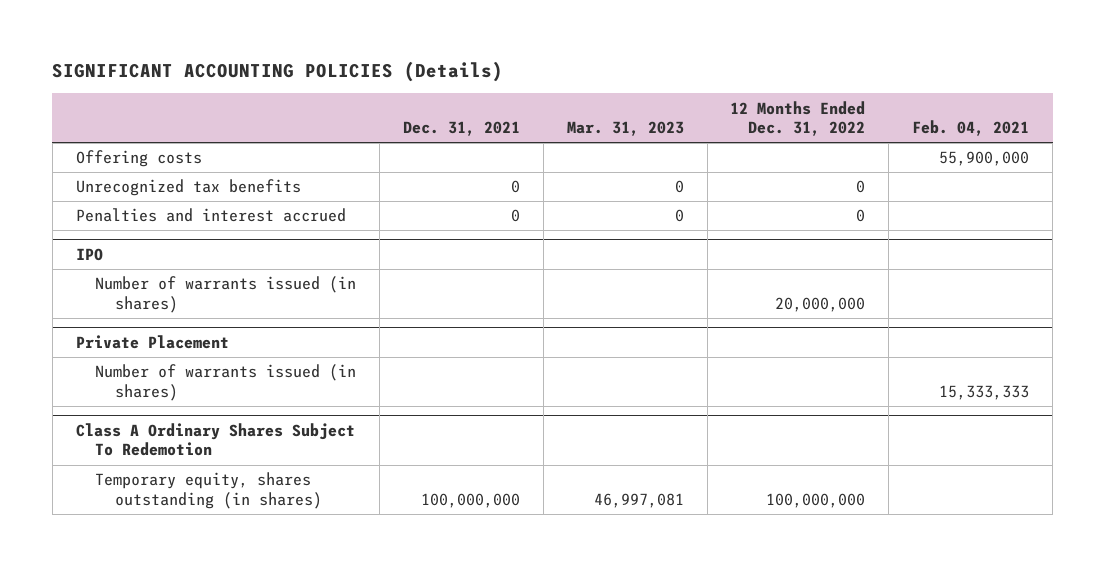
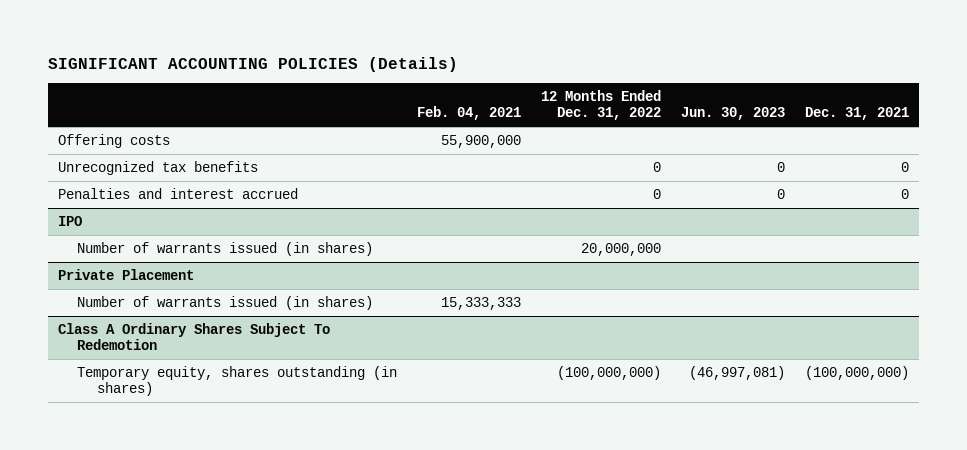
- | Dec. 31, 2021 | Mar. 31, 2023 | 12 Months Ended Dec. 31, 2022 | Feb. 04, 2021
+ | Feb. 04, 2021 | 12 Months Ended Dec. 31, 2022 | Jun. 30, 2023 | Dec. 31, 2021
@ Class A Ordinary Shares Subject To Redemotion
- Temporary equity, shares outstanding (in shares) | 100,000,000 | 46,997,081 | 100,000,000 |
+ Temporary equity, shares outstanding (in shares) | | (100,000,000) | (46,997,081) | (100,000,000)

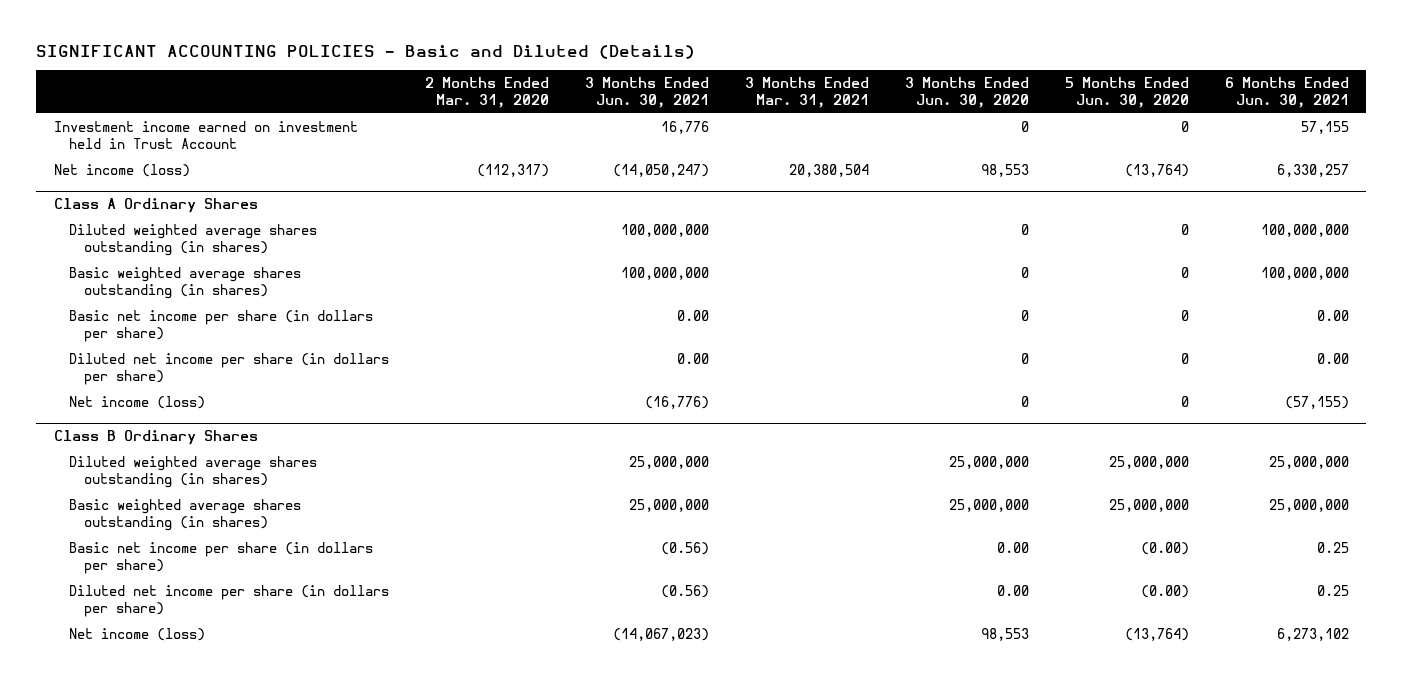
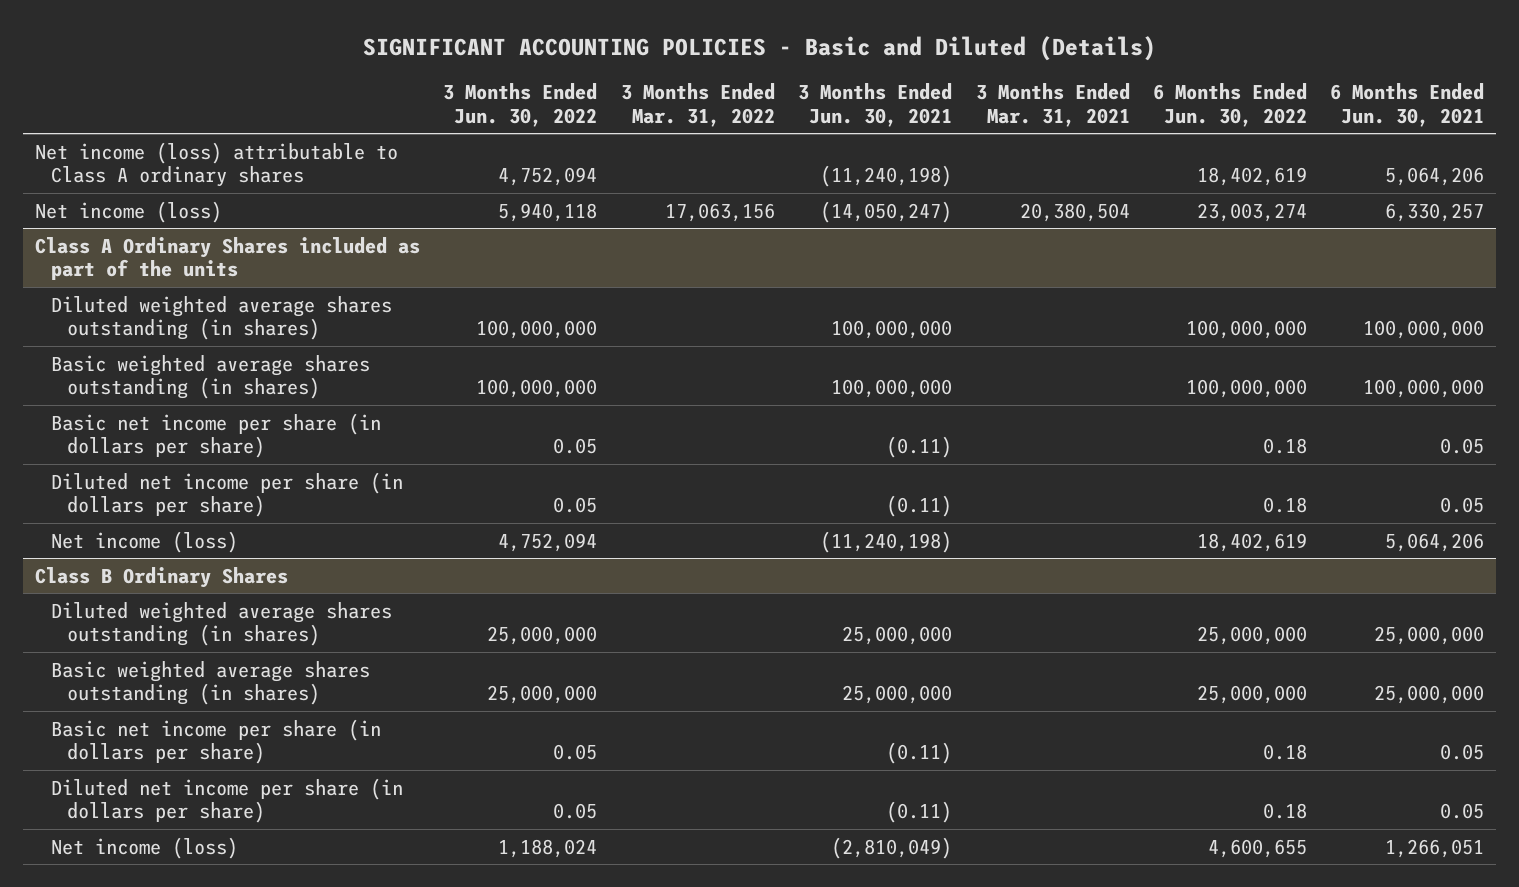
- | 2 Months Ended Mar. 31, 2020 | 3 Months Ended Jun. 30, 2021 | 3 Months Ended Mar. 31, 2021 | 3 Months Ended Jun. 30, 2020 | 5 Months Ended Jun. 30, 2020 | 6 Months Ended Jun. 30, 2021
+ | 3 Months Ended Jun. 30, 2022 | 3 Months Ended Mar. 31, 2022 | 3 Months Ended Jun. 30, 2021 | 3 Months Ended Mar. 31, 2021 | 6 Months Ended Jun. 30, 2022 | 6 Months Ended Jun. 30, 2021
- Investment income earned on investment held in Trust Account | | 16,776 | | 0 | 0 | 57,155
+ Net income (loss) attributable to Class A ordinary shares | 4,752,094 | | (11,240,198) | | 18,402,619 | 5,064,206
- Class A Ordinary Shares
+ Class A Ordinary Shares included as part of the units
- Basic net income per share (in dollars per share) | | 0.00 | | 0 | 0 | 0.00
- Diluted net income per share (in dollars per share) | | 0.00 | | 0 | 0 | 0.00
- Net income (loss) | | (16,776) | | 0 | 0 | (57,155)
+ Basic net income per share (in dollars per share) | 0.05 | | (0.11) | | 0.18 | 0.05
+ Diluted net income per share (in dollars per share) | 0.05 | | (0.11) | | 0.18 | 0.05
+ Net income (loss) | 4,752,094 | | (11,240,198) | | 18,402,619 | 5,064,206
@ Class B Ordinary Shares
- Basic net income per share (in dollars per share) | | (0.56) | | 0.00 | (0.00) | 0.25
- Diluted net income per share (in dollars per share) | | (0.56) | | 0.00 | (0.00) | 0.25
- Net income (loss) | | (14,067,023) | | 98,553 | (13,764) | 6,273,102
+ Basic net income per share (in dollars per share) | 0.05 | | (0.11) | | 0.18 | 0.05
+ Diluted net income per share (in dollars per share) | 0.05 | | (0.11) | | 0.18 | 0.05
+ Net income (loss) | 1,188,024 | | (2,810,049) | | 4,600,655 | 1,266,051

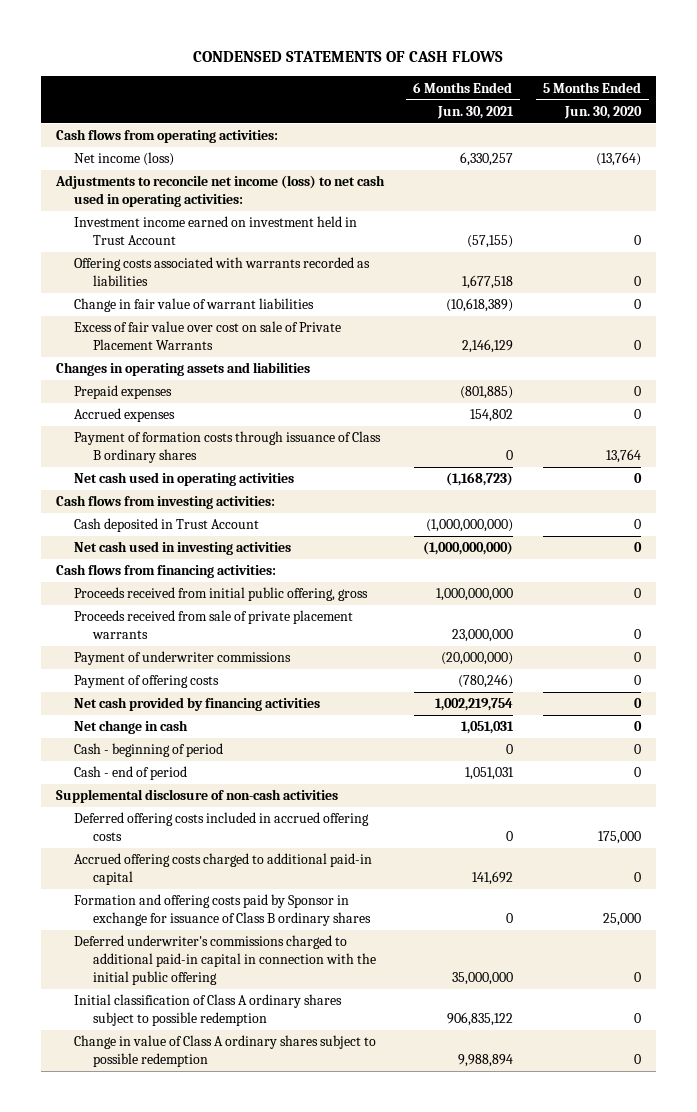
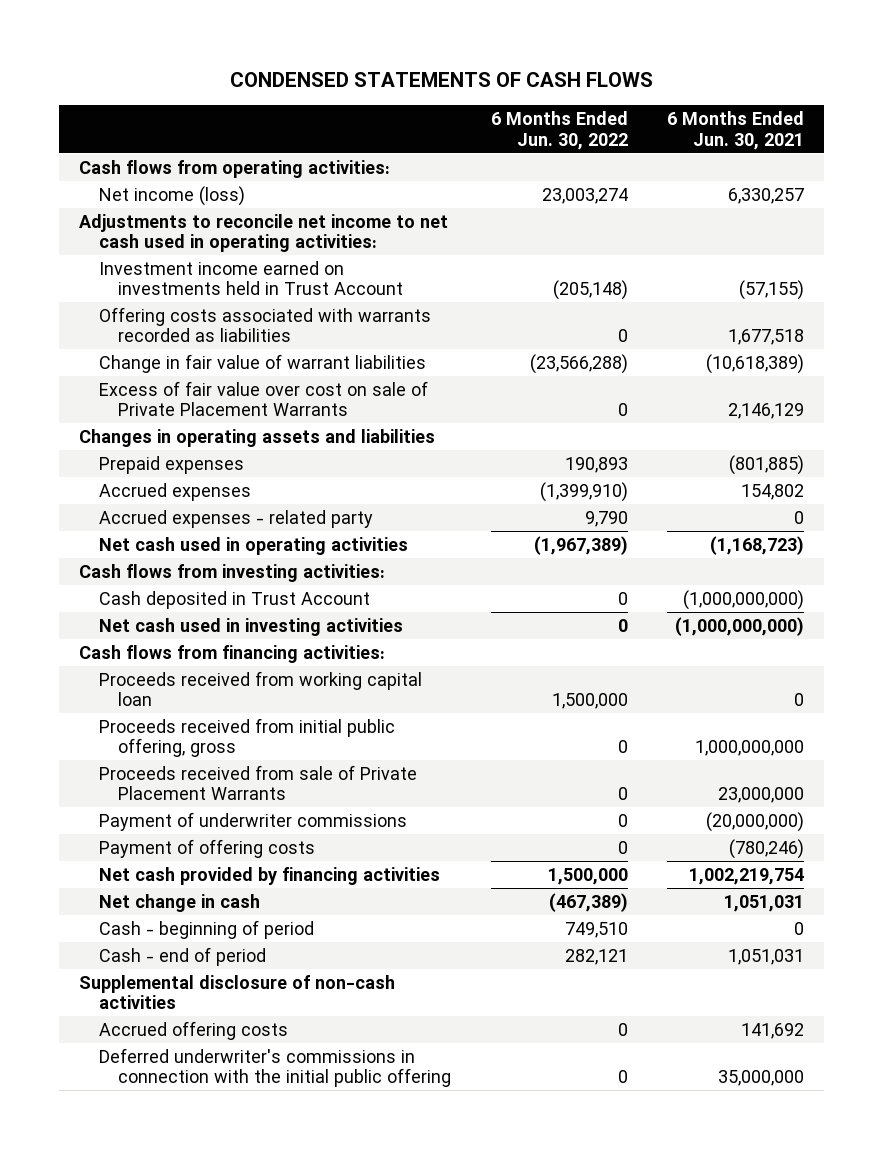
- | 6 Months Ended Jun. 30, 2021 | 5 Months Ended Jun. 30, 2020
+ | 6 Months Ended Jun. 30, 2022 | 6 Months Ended Jun. 30, 2021
- Adjustments to reconcile net income (loss) to net cash used in operating activities:
- Investment income earned on investment held in Trust Account | (57,155) | 0
+ Adjustments to reconcile net income to net cash used in operating activities:
+ Investment income earned on investments held in Trust Account | (205,148) | (57,155)
- Payment of formation costs through issuance of Class B ordinary shares | 0 | 13,764
+ Accrued expenses - related party | 9,790 | 0
+ Proceeds received from working capital loan | 1,500,000 | 0
- Proceeds received from sale of private placement warrants | 23,000,000 | 0
+ Proceeds received from sale of Private Placement Warrants | 0 | 23,000,000
- Deferred offering costs included in accrued offering costs | 0 | 175,000
- Accrued offering costs charged to additional paid-in capital | 141,692 | 0
- Formation and offering costs paid by Sponsor in exchange for issuance of Class B ordinary shares | 0 | 25,000
- Deferred underwriter's commissions charged to additional paid-in capital in connection with the initial public offering | 35,000,000 | 0
- Initial classification of Class A ordinary shares subject to possible redemption | 906,835,122 | 0
- Change in value of Class A ordinary shares subject to possible redemption | 9,988,894 | 0
+ Accrued offering costs | 0 | 141,692
+ Deferred underwriter's commissions in connection with the initial public offering | 0 | 35,000,000

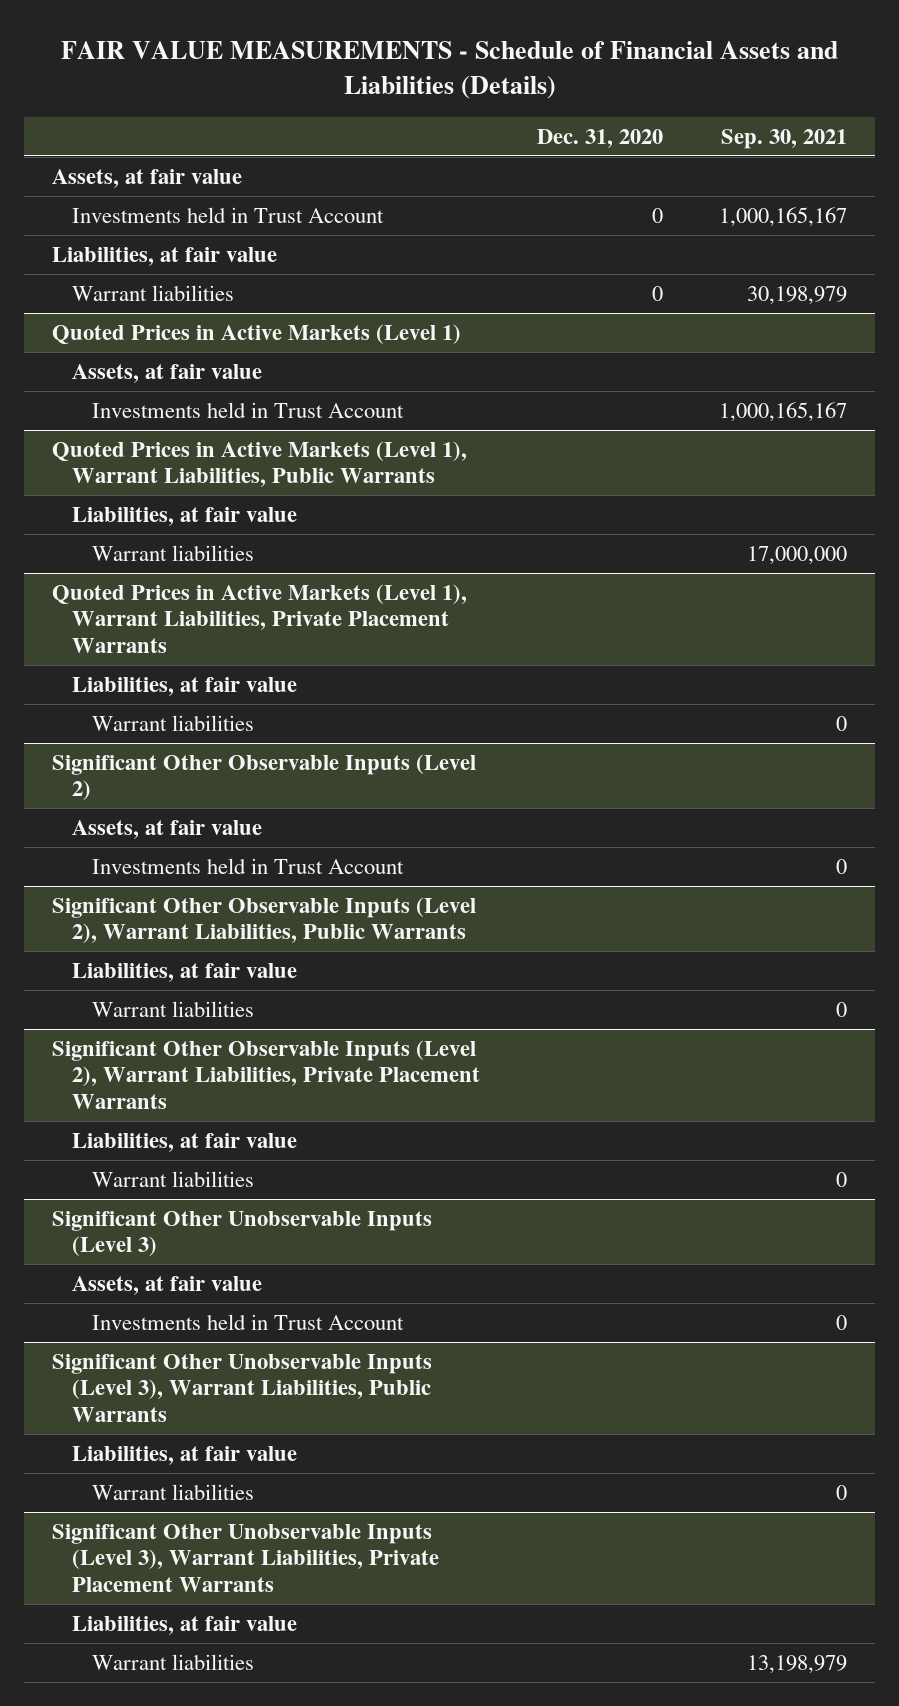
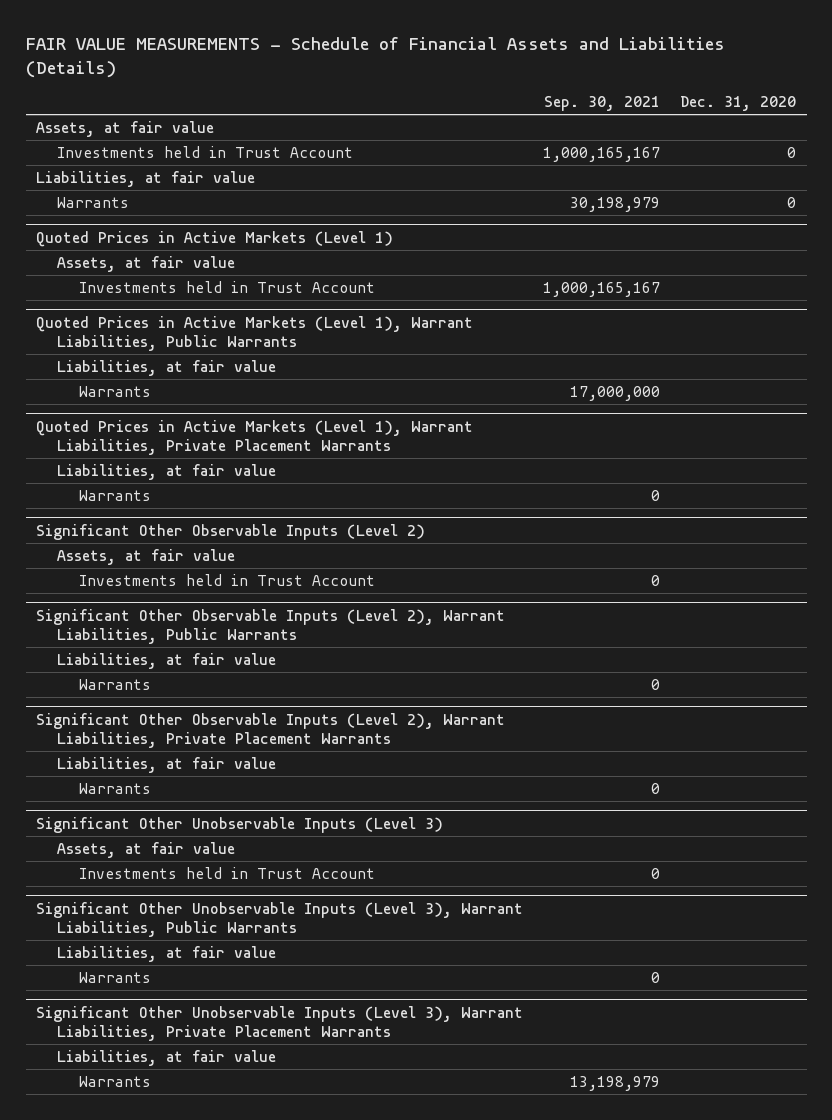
- | Dec. 31, 2020 | Sep. 30, 2021
+ | Sep. 30, 2021 | Dec. 31, 2020
- Warrant liabilities | 0 | 30,198,979
+ Warrants | 30,198,979 | 0
@ Quoted Prices in Active Markets (Level 1), Warrant Liabilities, Public Warrants
- Warrant liabilities | | 17,000,000
+ Warrants | 17,000,000 |
@ Quoted Prices in Active Markets (Level 1), Warrant Liabilities, Private Placement Warrants
- Warrant liabilities | | 0
+ Warrants | 0 |
@ Significant Other Observable Inputs (Level 2), Warrant Liabilities, Public Warrants
- Warrant liabilities | | 0
+ Warrants | 0 |
@ Significant Other Observable Inputs (Level 2), Warrant Liabilities, Private Placement Warrants
- Warrant liabilities | | 0
+ Warrants | 0 |
@ Significant Other Unobservable Inputs (Level 3), Warrant Liabilities, Public Warrants
- Warrant liabilities | | 0
+ Warrants | 0 |
@ Significant Other Unobservable Inputs (Level 3), Warrant Liabilities, Private Placement Warrants
- Warrant liabilities | | 13,198,979
+ Warrants | 13,198,979 |

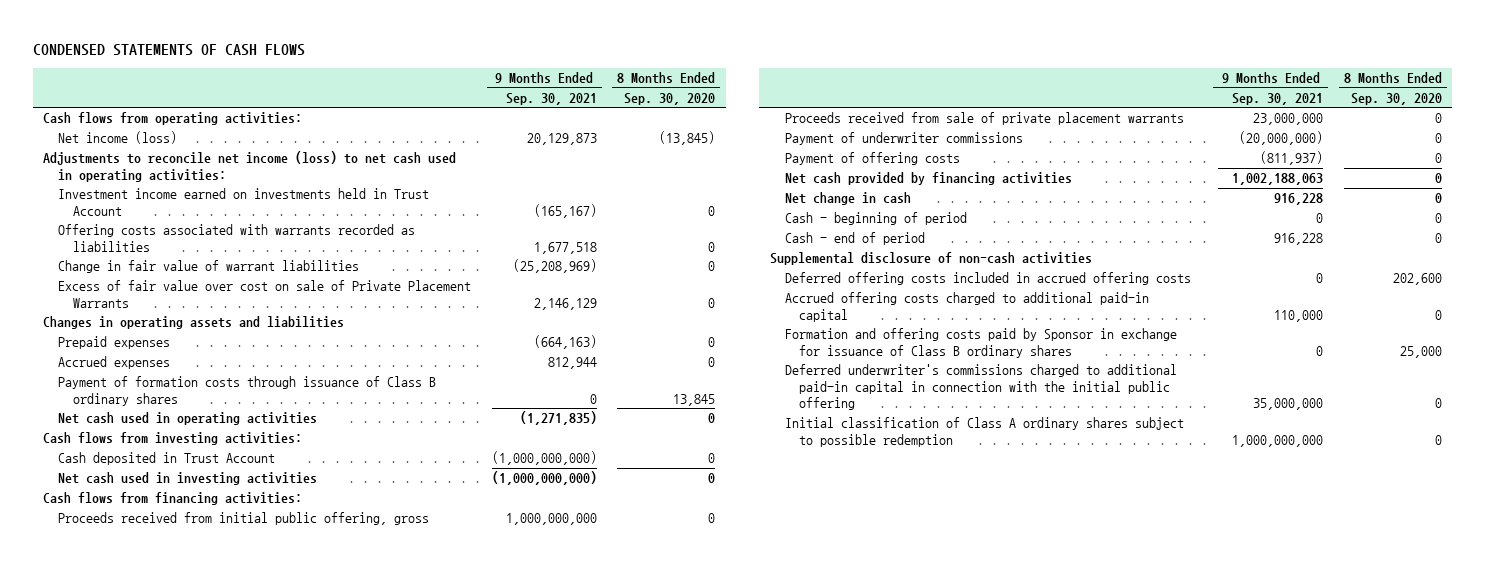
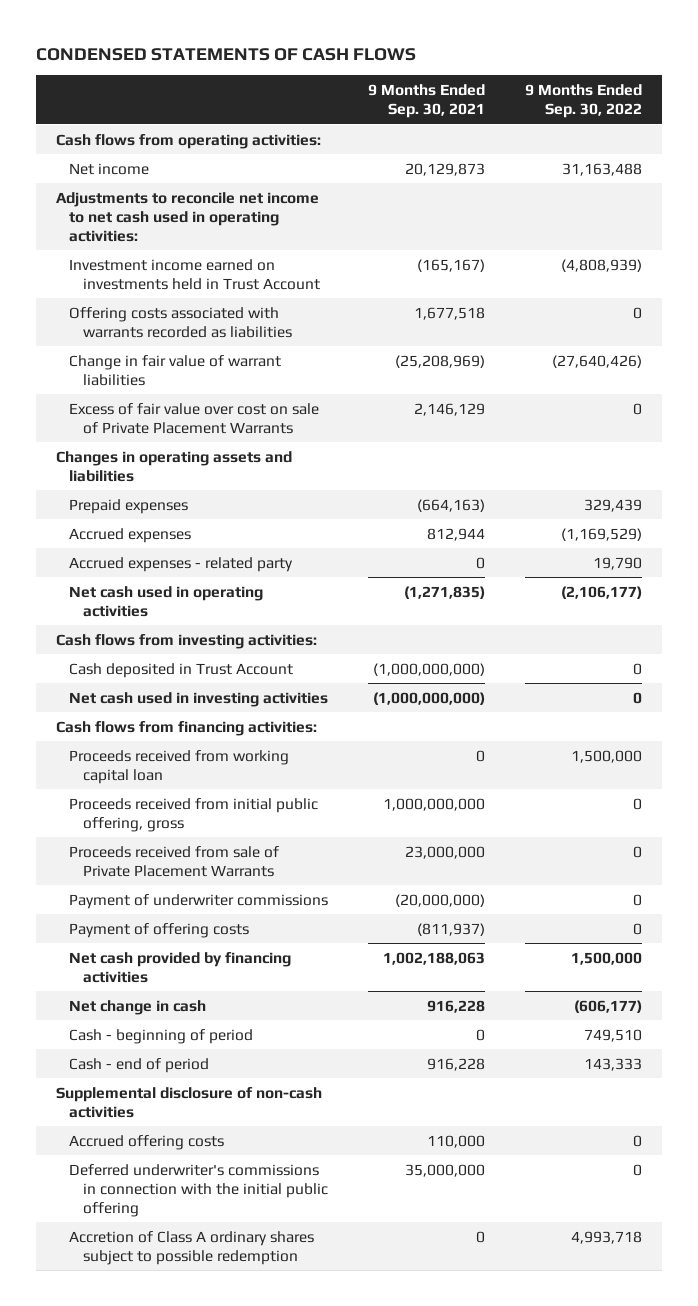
- | 9 Months Ended Sep. 30, 2021 | 8 Months Ended Sep. 30, 2020
+ | 9 Months Ended Sep. 30, 2021 | 9 Months Ended Sep. 30, 2022
- Net income (loss) | 20,129,873 | (13,845)
- Adjustments to reconcile net income (loss) to net cash used in operating activities:
+ Net income | 20,129,873 | 31,163,488
+ Adjustments to reconcile net income to net cash used in operating activities:
- Payment of formation costs through issuance of Class B ordinary shares | 0 | 13,845
+ Accrued expenses - related party | 0 | 19,790
+ Proceeds received from working capital loan | 0 | 1,500,000
- Proceeds received from sale of private placement warrants | 23,000,000 | 0
+ Proceeds received from sale of Private Placement Warrants | 23,000,000 | 0
- Deferred offering costs included in accrued offering costs | 0 | 202,600
- Accrued offering costs charged to additional paid-in capital | 110,000 | 0
- Formation and offering costs paid by Sponsor in exchange for issuance of Class B ordinary shares | 0 | 25,000
- Deferred underwriter's commissions charged to additional paid-in capital in connection with the initial public offering | 35,000,000 | 0
- Initial classification of Class A ordinary shares subject to possible redemption | 1,000,000,000 | 0
+ Accrued offering costs | 110,000 | 0
+ Deferred underwriter's commissions in connection with the initial public offering | 35,000,000 | 0
+ Accretion of Class A ordinary shares subject to possible redemption | 0 | 4,993,718

